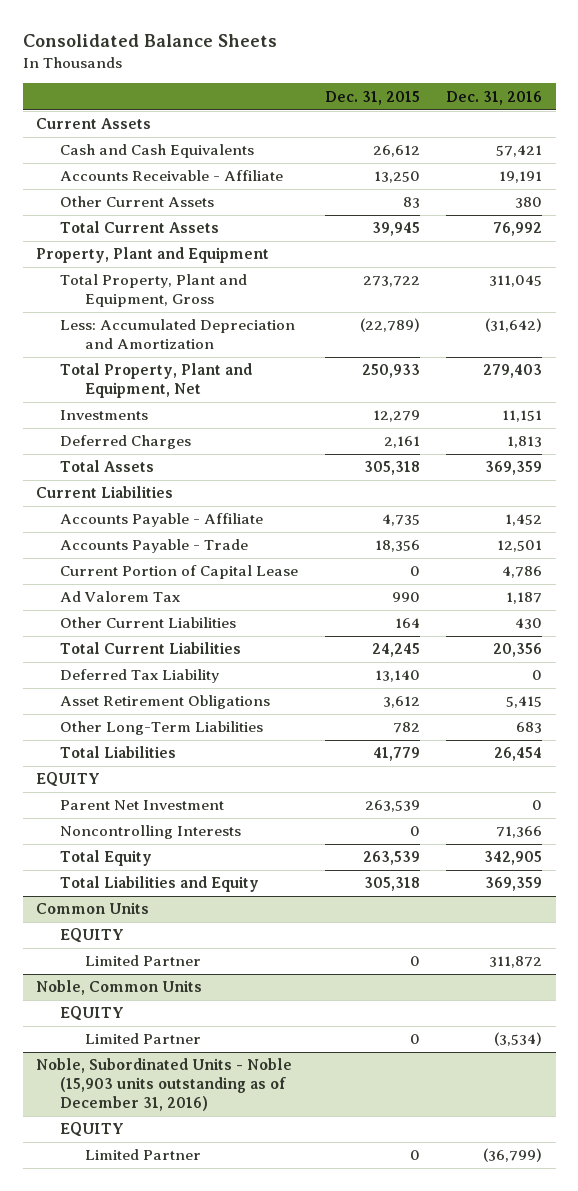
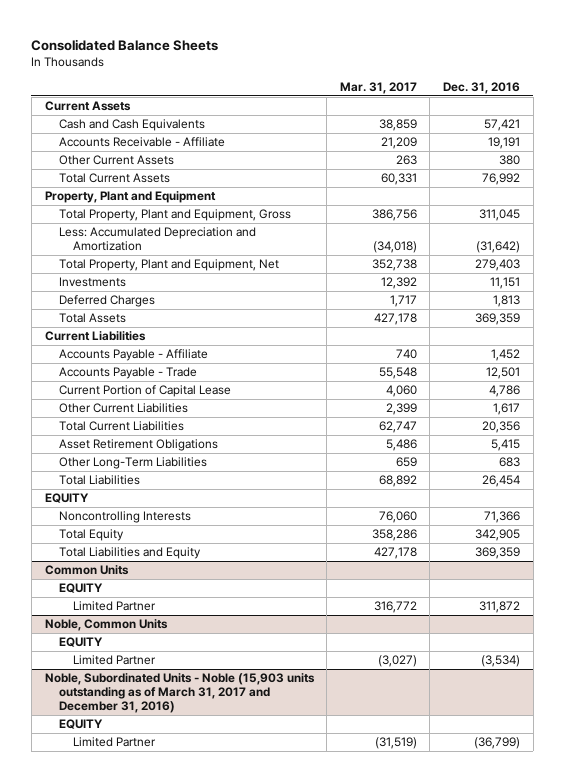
- | Dec. 31, 2015 | Dec. 31, 2016
+ | Mar. 31, 2017 | Dec. 31, 2016
- Ad Valorem Tax | 990 | 1,187
- Other Current Liabilities | 164 | 430
+ Other Current Liabilities | 2,399 | 1,617
- Deferred Tax Liability | 13,140 | 0
- Parent Net Investment | 263,539 | 0
- Noble, Subordinated Units - Noble (15,903 units outstanding as of December 31, 2016)
+ Noble, Subordinated Units - Noble (15,903 units outstanding as of March 31, 2017 and December 31, 2016)

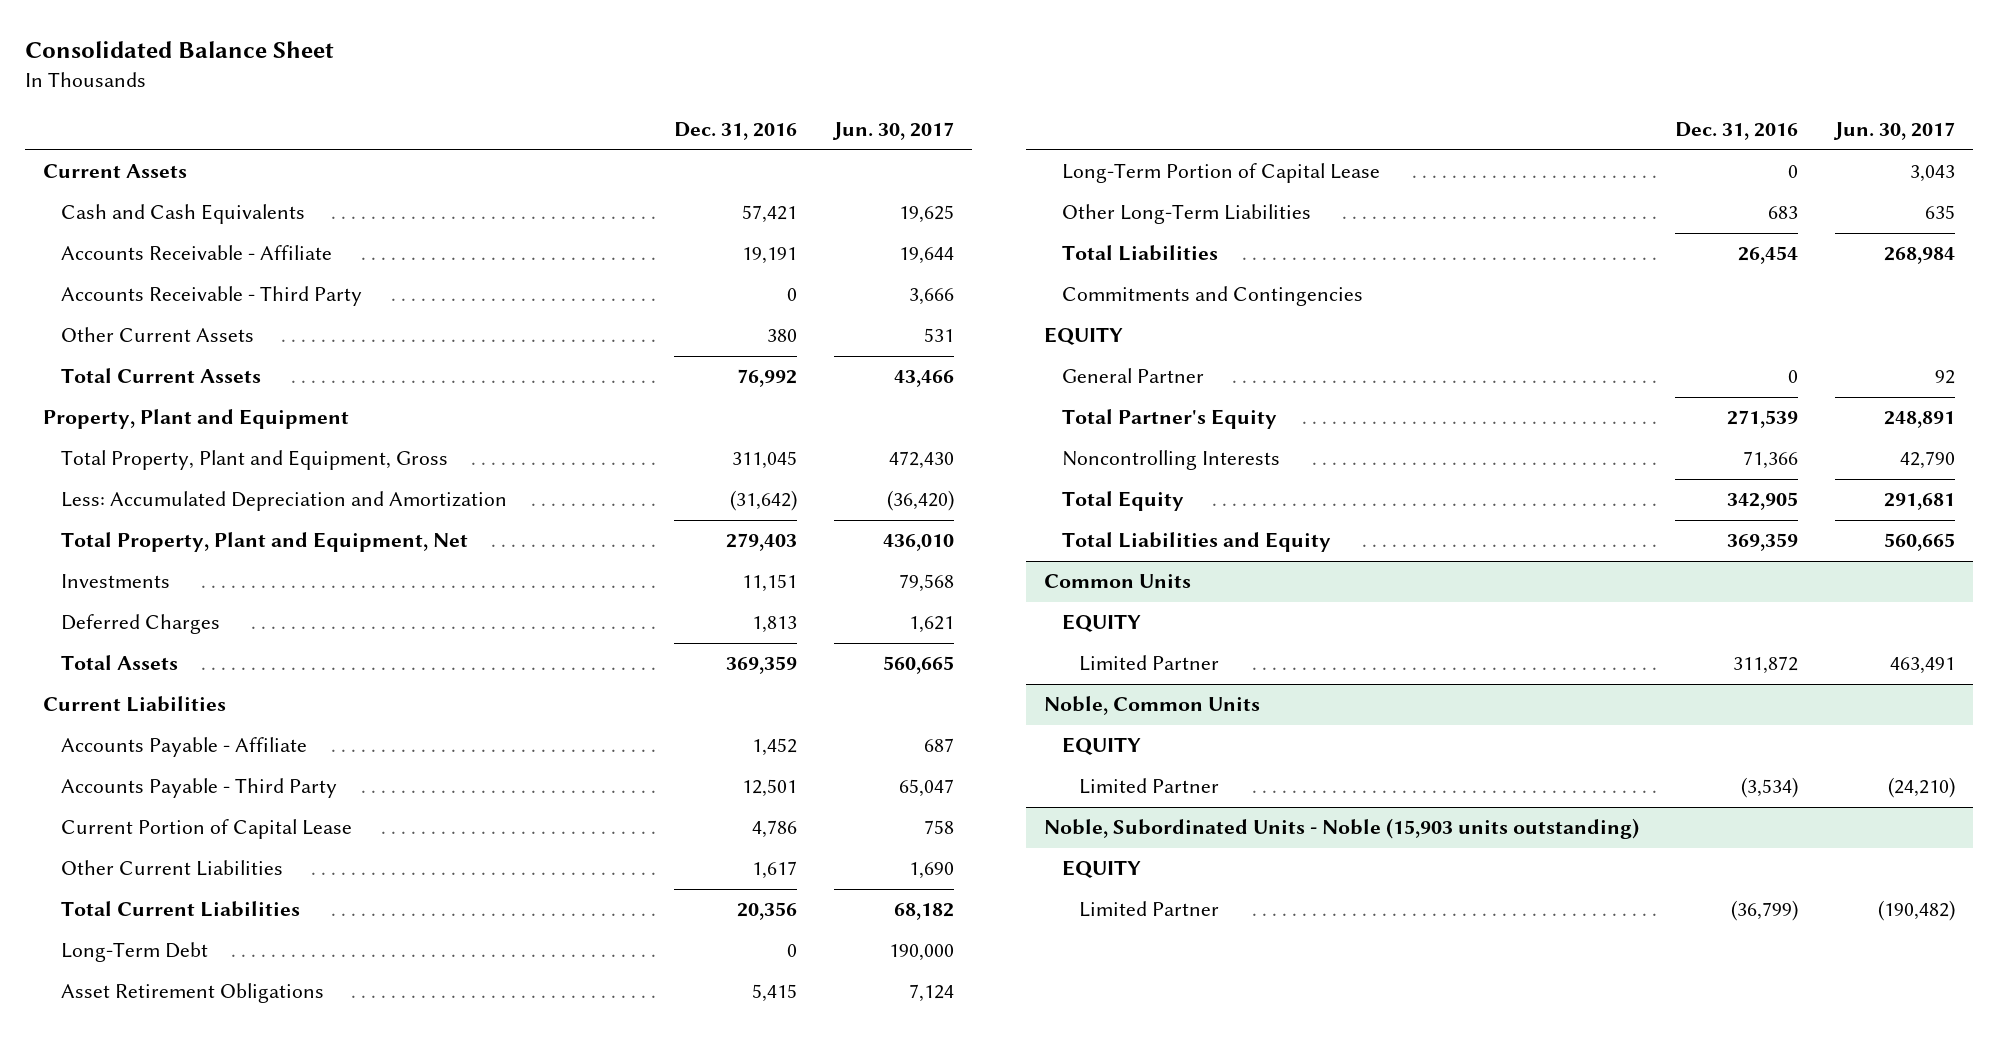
- Consolidated Balance Sheets
+ Consolidated Balance Sheet
- | Mar. 31, 2017 | Dec. 31, 2016
+ | Dec. 31, 2016 | Jun. 30, 2017
+ Accounts Receivable - Third Party | 0 | 3,666
- Accounts Payable - Trade | 55,548 | 12,501
+ Accounts Payable - Third Party | 12,501 | 65,047
+ Long-Term Debt | 0 | 190,000
+ Long-Term Portion of Capital Lease | 0 | 3,043
+ Commitments and Contingencies
+ General Partner | 0 | 92
+ Total Partner's Equity | 271,539 | 248,891
- Noble, Subordinated Units - Noble (15,903 units outstanding as of March 31, 2017 and December 31, 2016)
+ Noble, Subordinated Units - Noble (15,903 units outstanding)

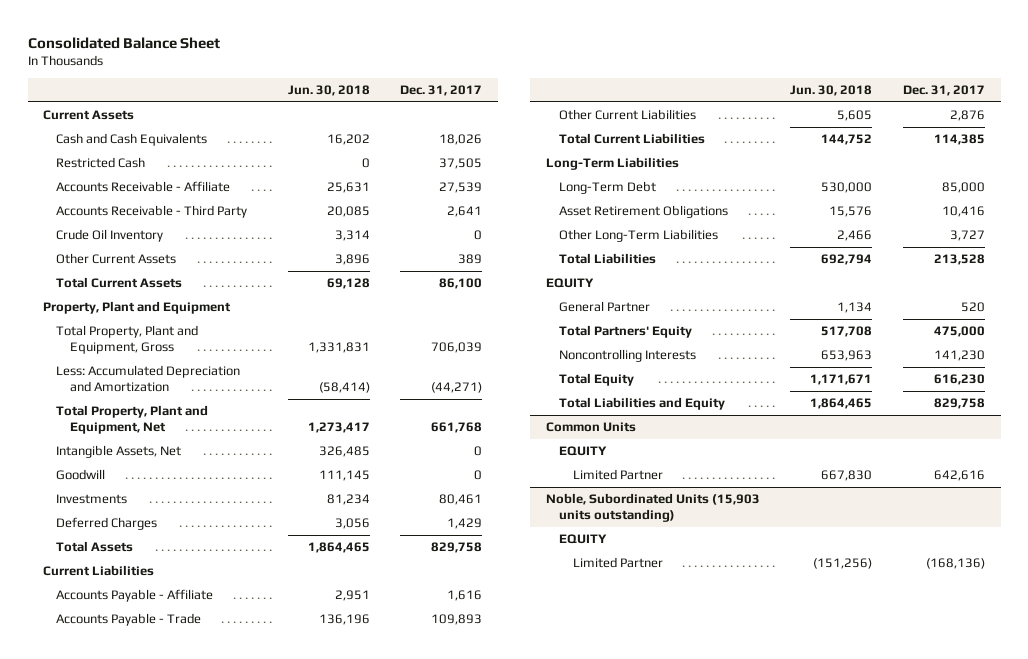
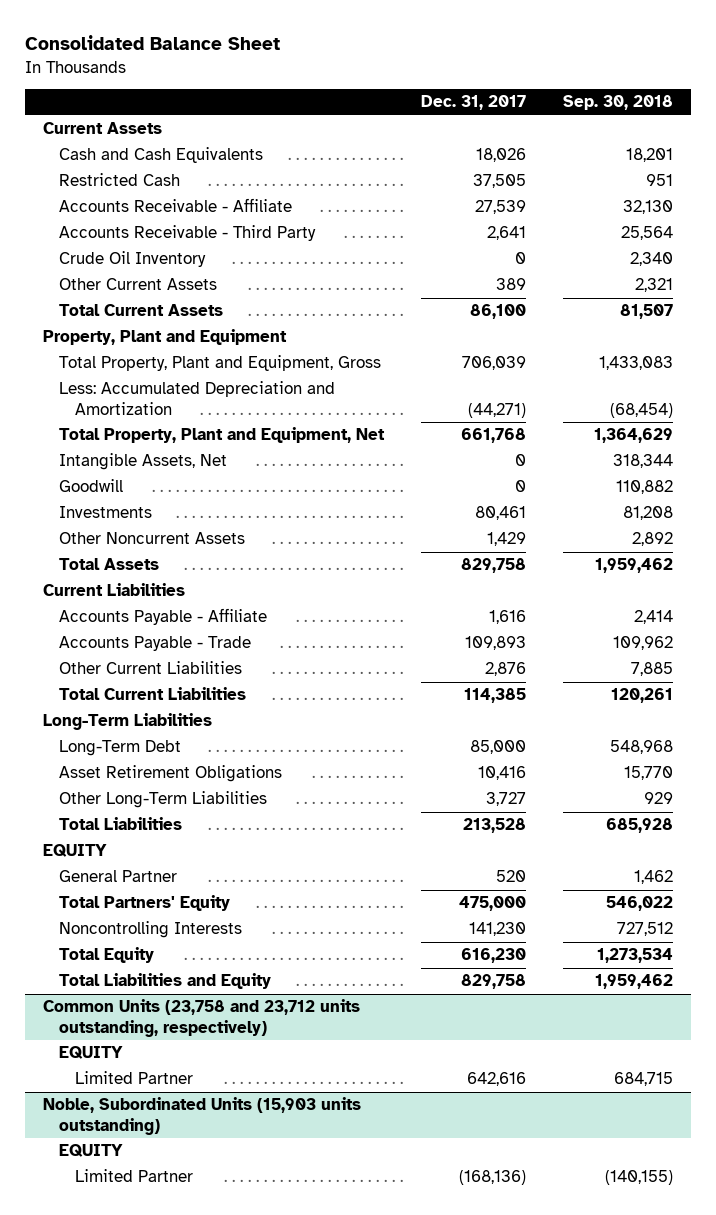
- | Jun. 30, 2018 | Dec. 31, 2017
+ | Dec. 31, 2017 | Sep. 30, 2018
- Deferred Charges | 3,056 | 1,429
+ Other Noncurrent Assets | 1,429 | 2,892
- Common Units
+ Common Units (23,758 and 23,712 units outstanding, respectively)

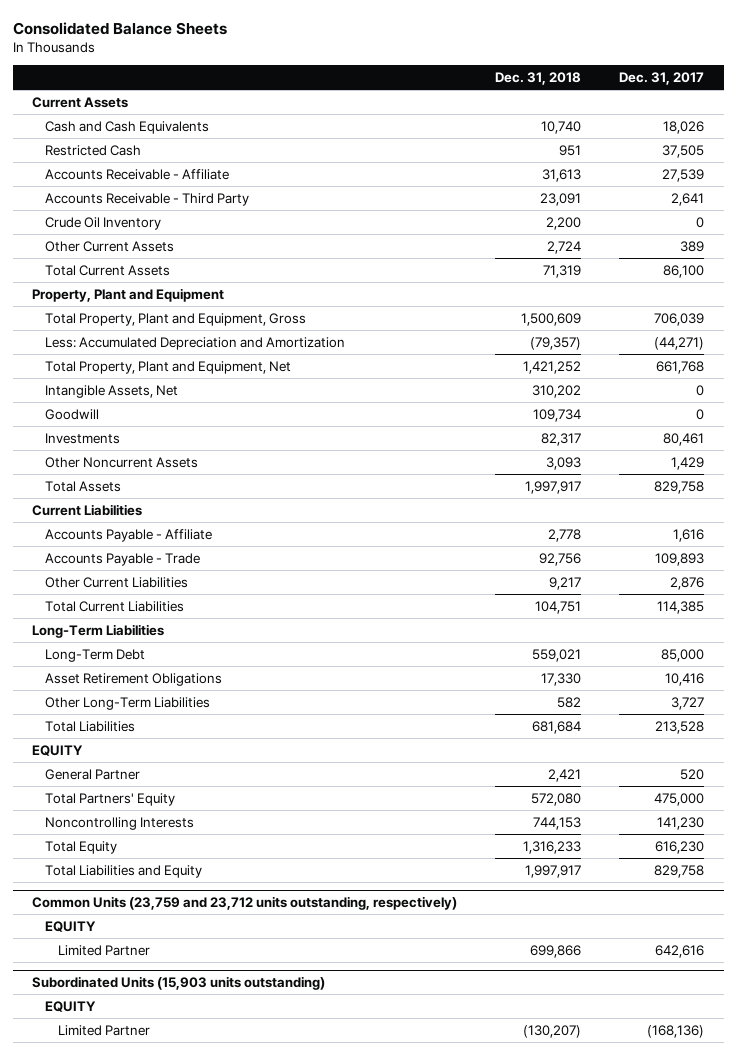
- Consolidated Balance Sheet
+ Consolidated Balance Sheets
- | Dec. 31, 2017 | Sep. 30, 2018
+ | Dec. 31, 2018 | Dec. 31, 2017
- Common Units (23,758 and 23,712 units outstanding, respectively)
+ Common Units (23,759 and 23,712 units outstanding, respectively)
- Noble, Subordinated Units (15,903 units outstanding)
+ Subordinated Units (15,903 units outstanding)

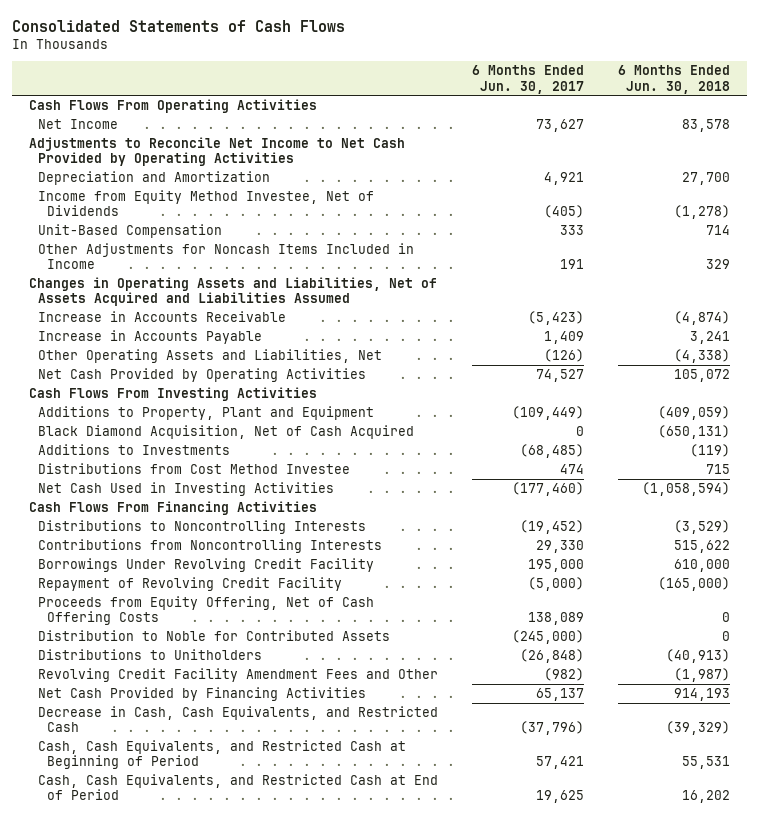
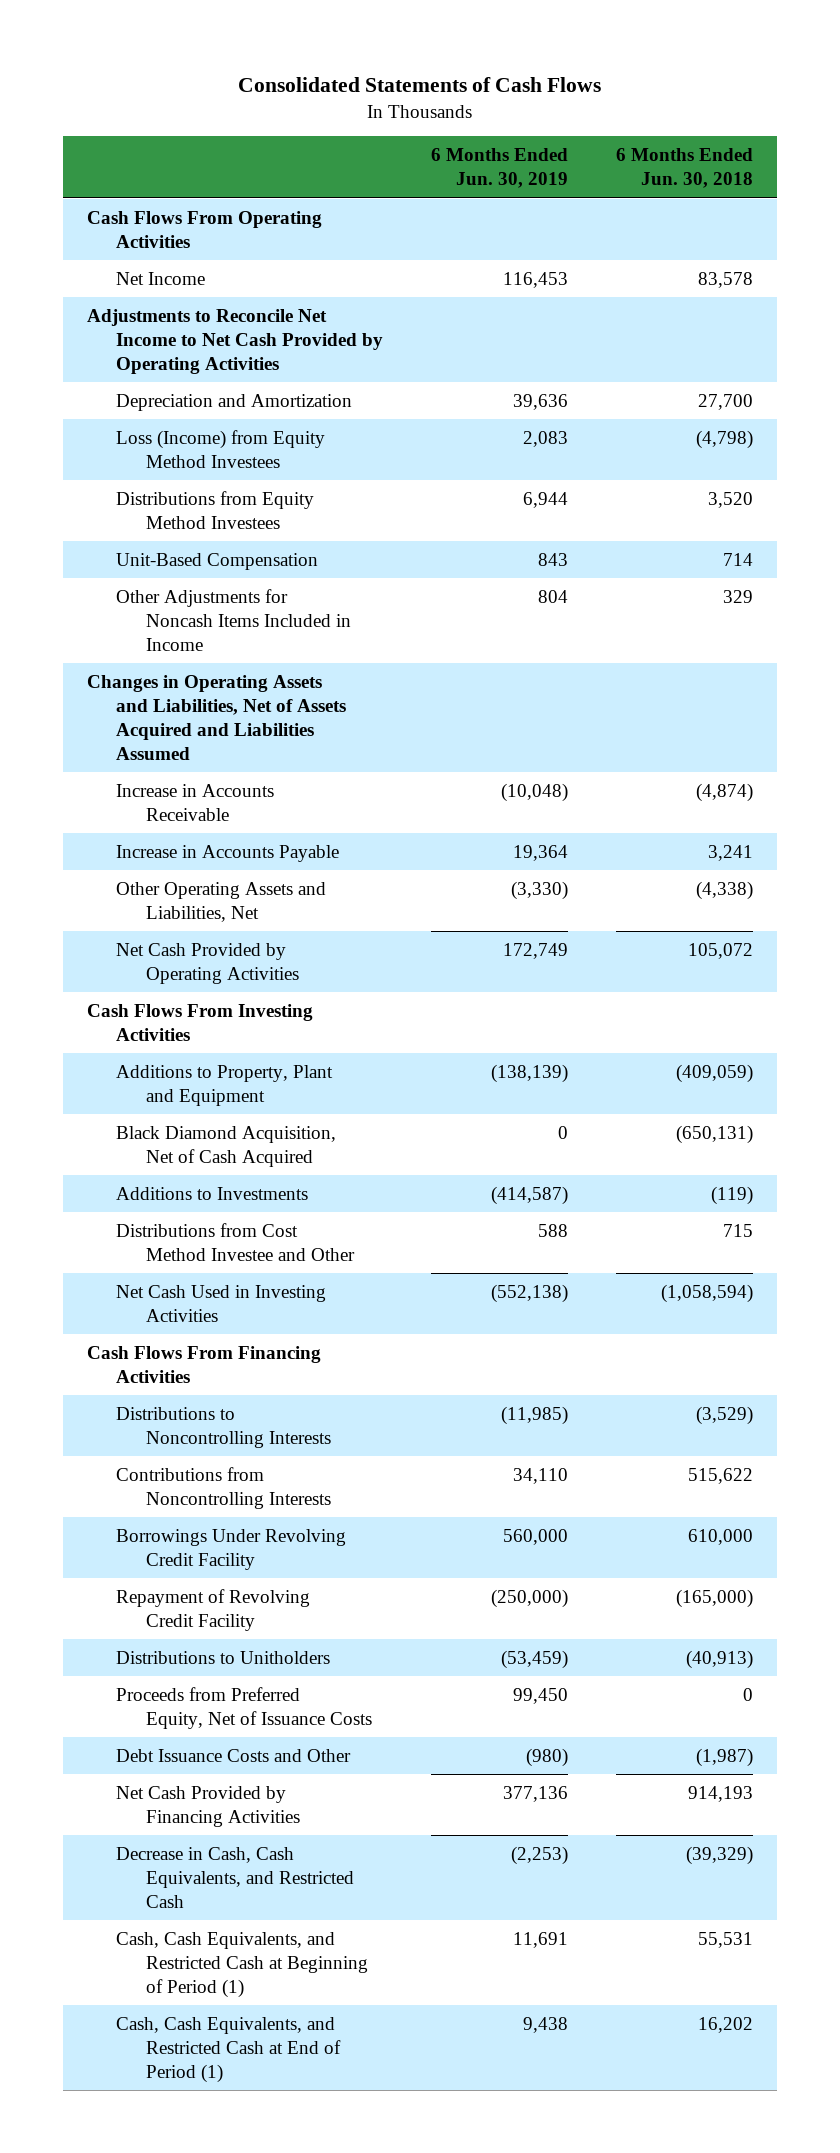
- | 6 Months Ended Jun. 30, 2017 | 6 Months Ended Jun. 30, 2018
+ | 6 Months Ended Jun. 30, 2019 | 6 Months Ended Jun. 30, 2018
- Income from Equity Method Investee, Net of Dividends | (405) | (1,278)
+ Loss (Income) from Equity Method Investees | 2,083 | (4,798)
+ Distributions from Equity Method Investees | 6,944 | 3,520
- Distributions from Cost Method Investee | 474 | 715
+ Distributions from Cost Method Investee and Other | 588 | 715
- Proceeds from Equity Offering, Net of Cash Offering Costs | 138,089 | 0
- Distribution to Noble for Contributed Assets | (245,000) | 0
- Revolving Credit Facility Amendment Fees and Other | (982) | (1,987)
+ Proceeds from Preferred Equity, Net of Issuance Costs | 99,450 | 0
+ Debt Issuance Costs and Other | (980) | (1,987)
- Cash, Cash Equivalents, and Restricted Cash at Beginning of Period | 57,421 | 55,531
- Cash, Cash Equivalents, and Restricted Cash at End of Period | 19,625 | 16,202
+ Cash, Cash Equivalents, and Restricted Cash at Beginning of Period (1) | 11,691 | 55,531
+ Cash, Cash Equivalents, and Restricted Cash at End of Period (1) | 9,438 | 16,202

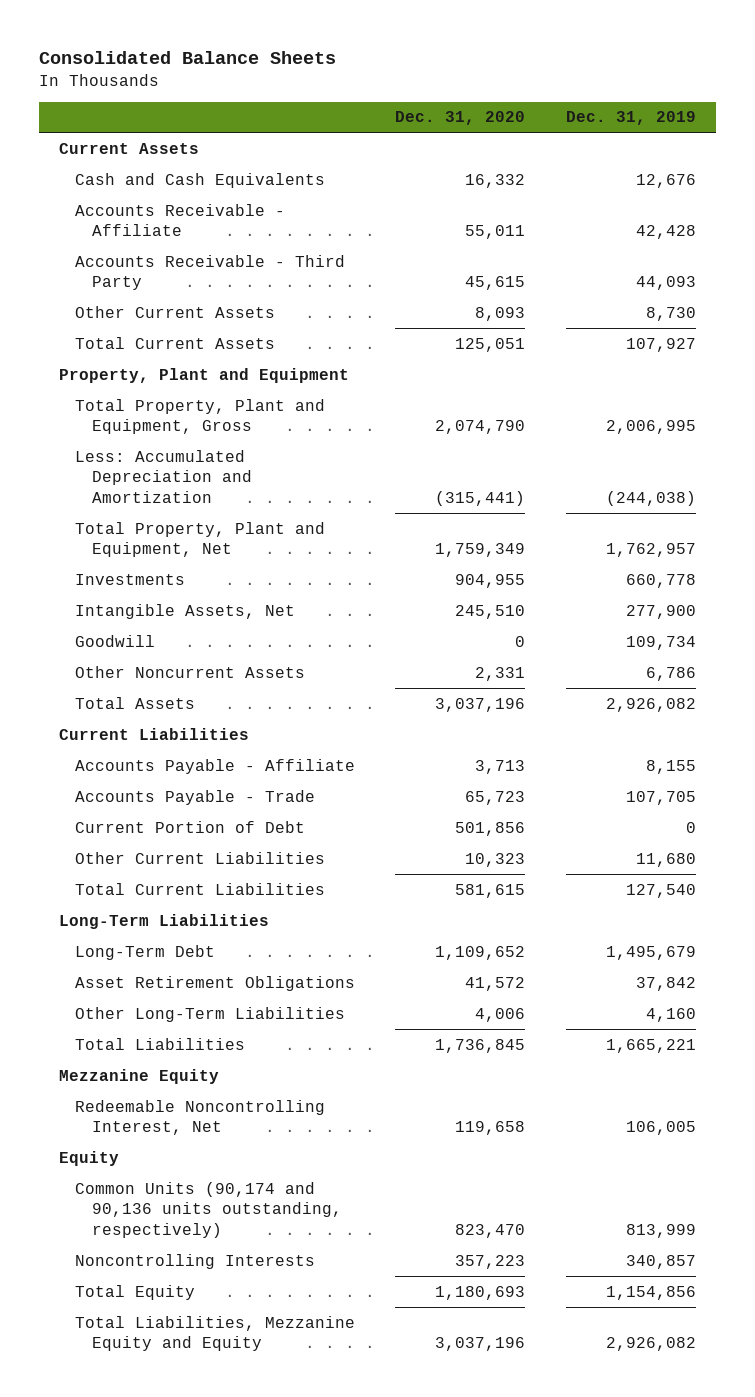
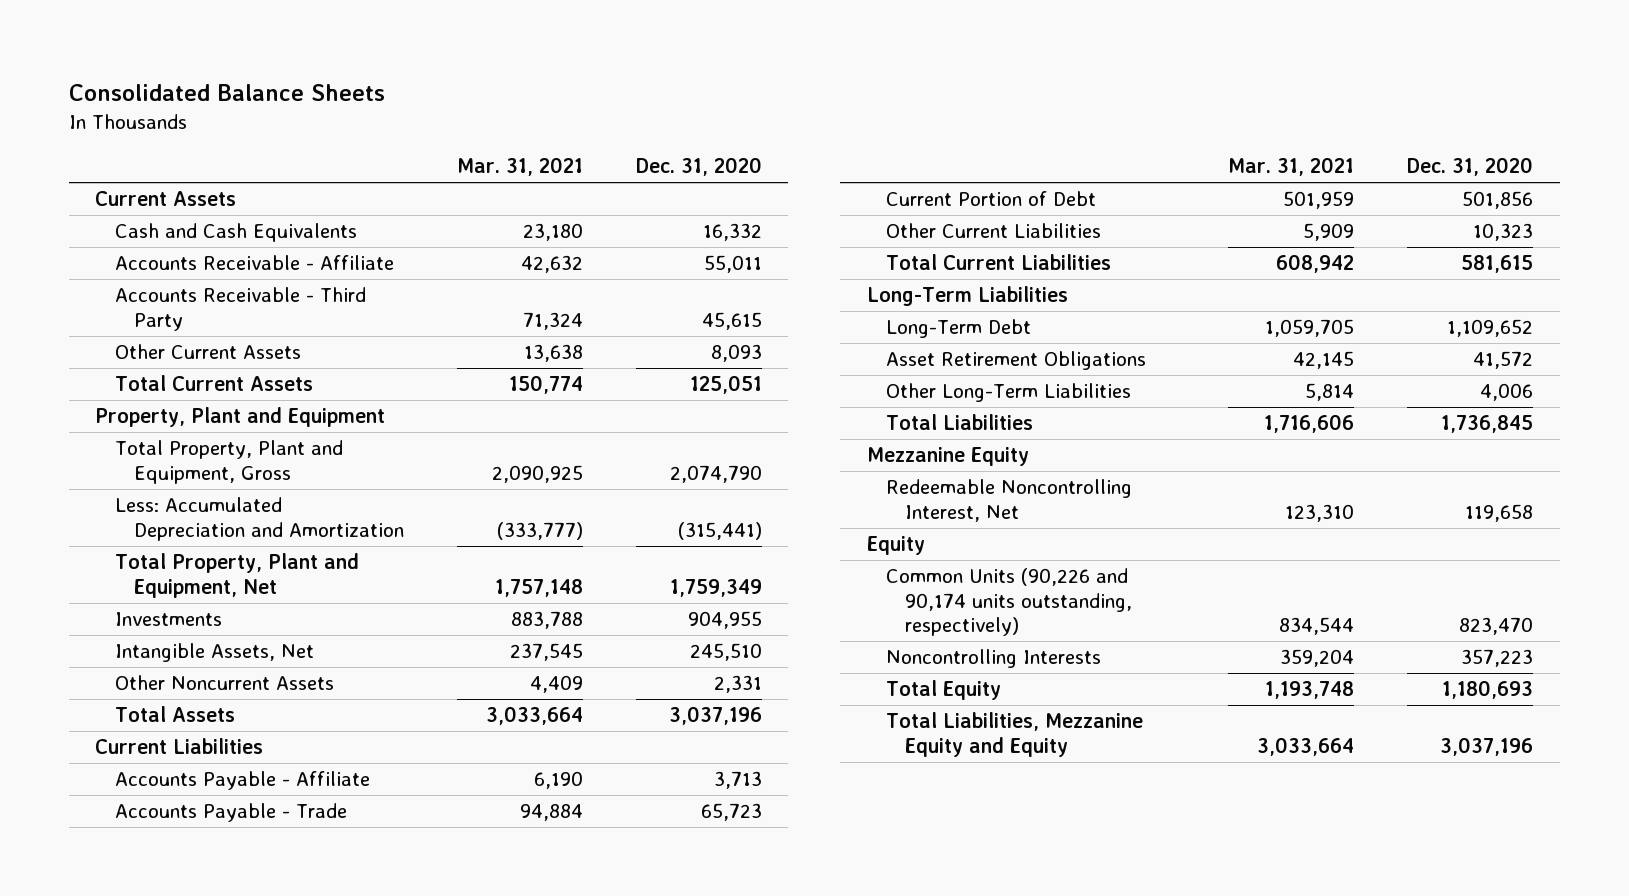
- | Dec. 31, 2020 | Dec. 31, 2019
+ | Mar. 31, 2021 | Dec. 31, 2020
- Goodwill | 0 | 109,734
- Common Units (90,174 and 90,136 units outstanding, respectively) | 823,470 | 813,999
+ Common Units (90,226 and 90,174 units outstanding, respectively) | 834,544 | 823,470

